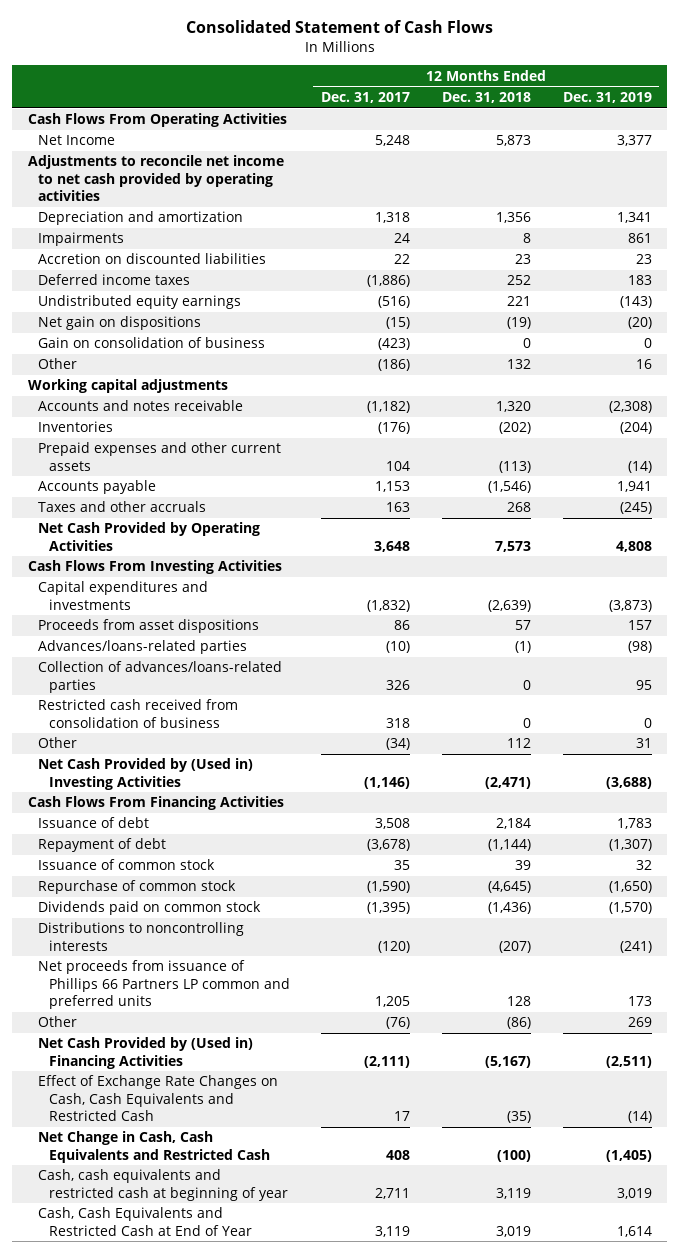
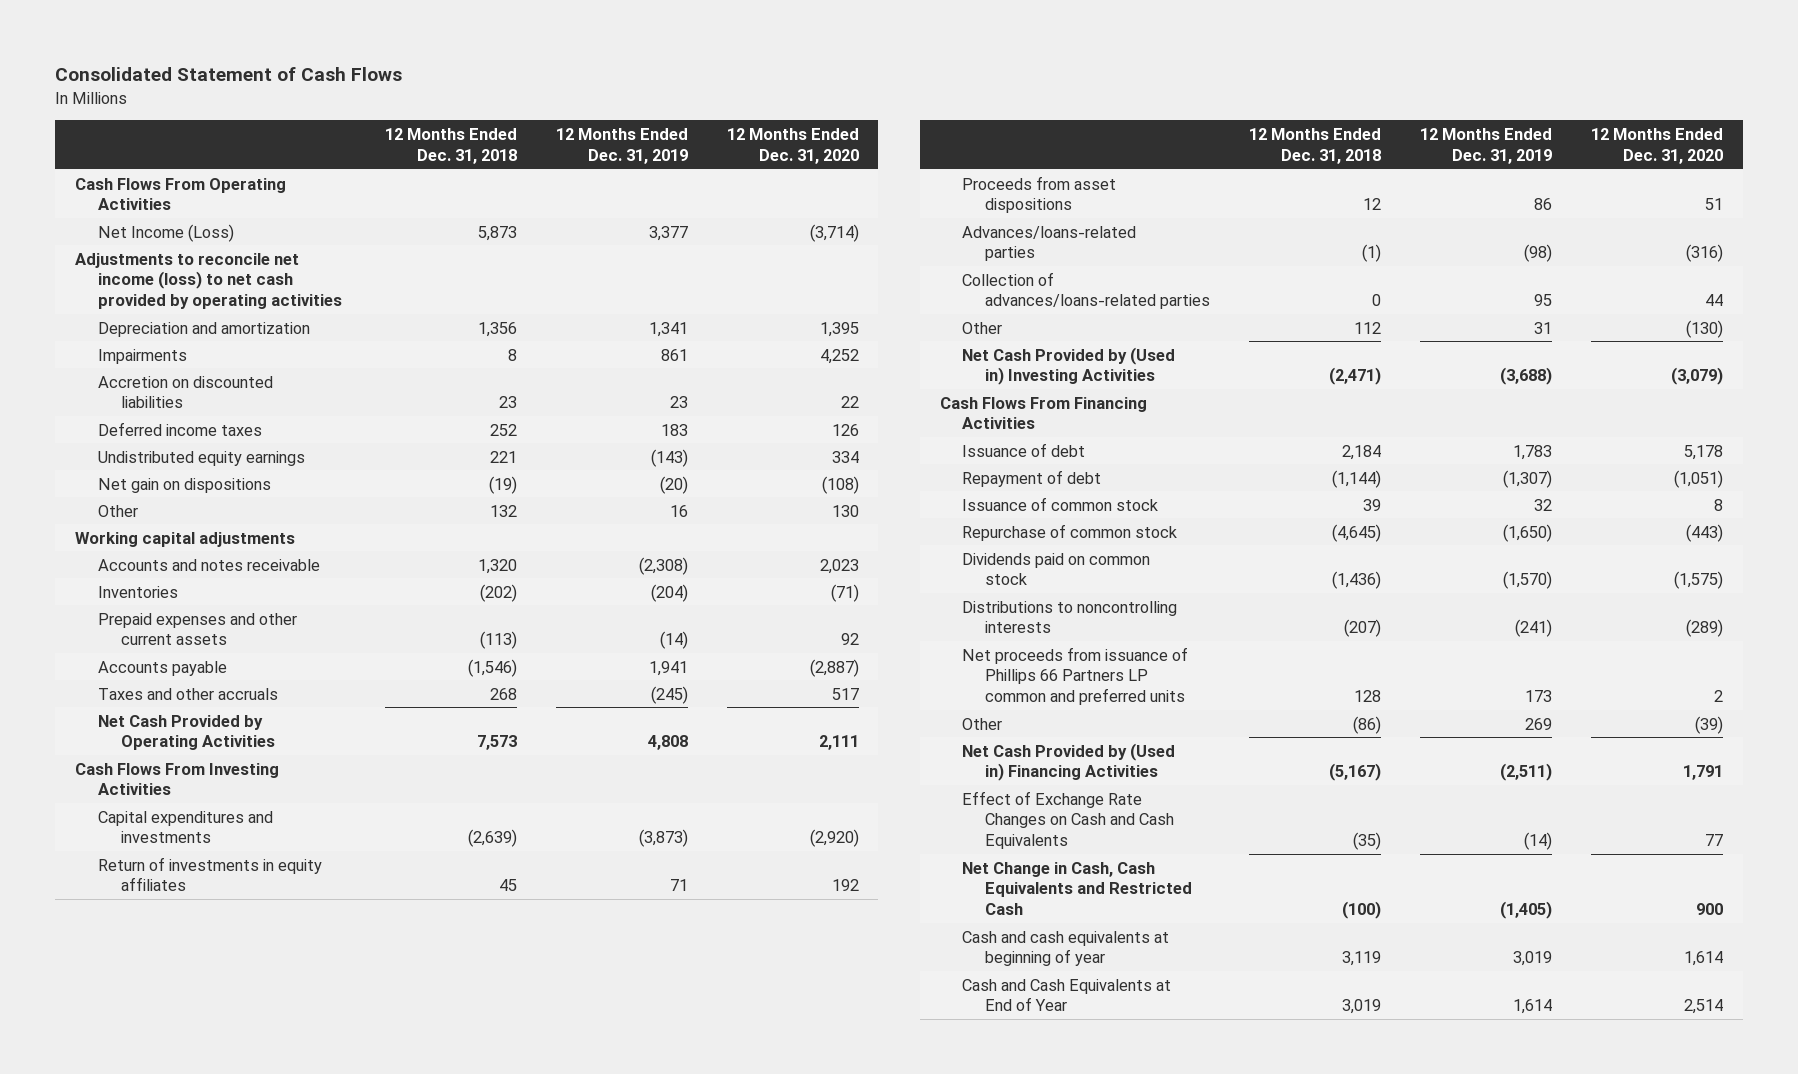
- | 12 Months Ended Dec. 31, 2017 | 12 Months Ended Dec. 31, 2018 | 12 Months Ended Dec. 31, 2019
+ | 12 Months Ended Dec. 31, 2018 | 12 Months Ended Dec. 31, 2019 | 12 Months Ended Dec. 31, 2020
- Net Income | 5,248 | 5,873 | 3,377
- Adjustments to reconcile net income to net cash provided by operating activities
+ Net Income (Loss) | 5,873 | 3,377 | (3,714)
+ Adjustments to reconcile net income (loss) to net cash provided by operating activities
- Gain on consolidation of business | (423) | 0 | 0
- Proceeds from asset dispositions | 86 | 57 | 157
+ Return of investments in equity affiliates | 45 | 71 | 192
+ Proceeds from asset dispositions | 12 | 86 | 51
- Restricted cash received from consolidation of business | 318 | 0 | 0
- Effect of Exchange Rate Changes on Cash, Cash Equivalents and Restricted Cash | 17 | (35) | (14)
+ Effect of Exchange Rate Changes on Cash and Cash Equivalents | (35) | (14) | 77
- Cash, cash equivalents and restricted cash at beginning of year | 2,711 | 3,119 | 3,019
- Cash, Cash Equivalents and Restricted Cash at End of Year | 3,119 | 3,019 | 1,614
+ Cash and cash equivalents at beginning of year | 3,119 | 3,019 | 1,614
+ Cash and Cash Equivalents at End of Year | 3,019 | 1,614 | 2,514

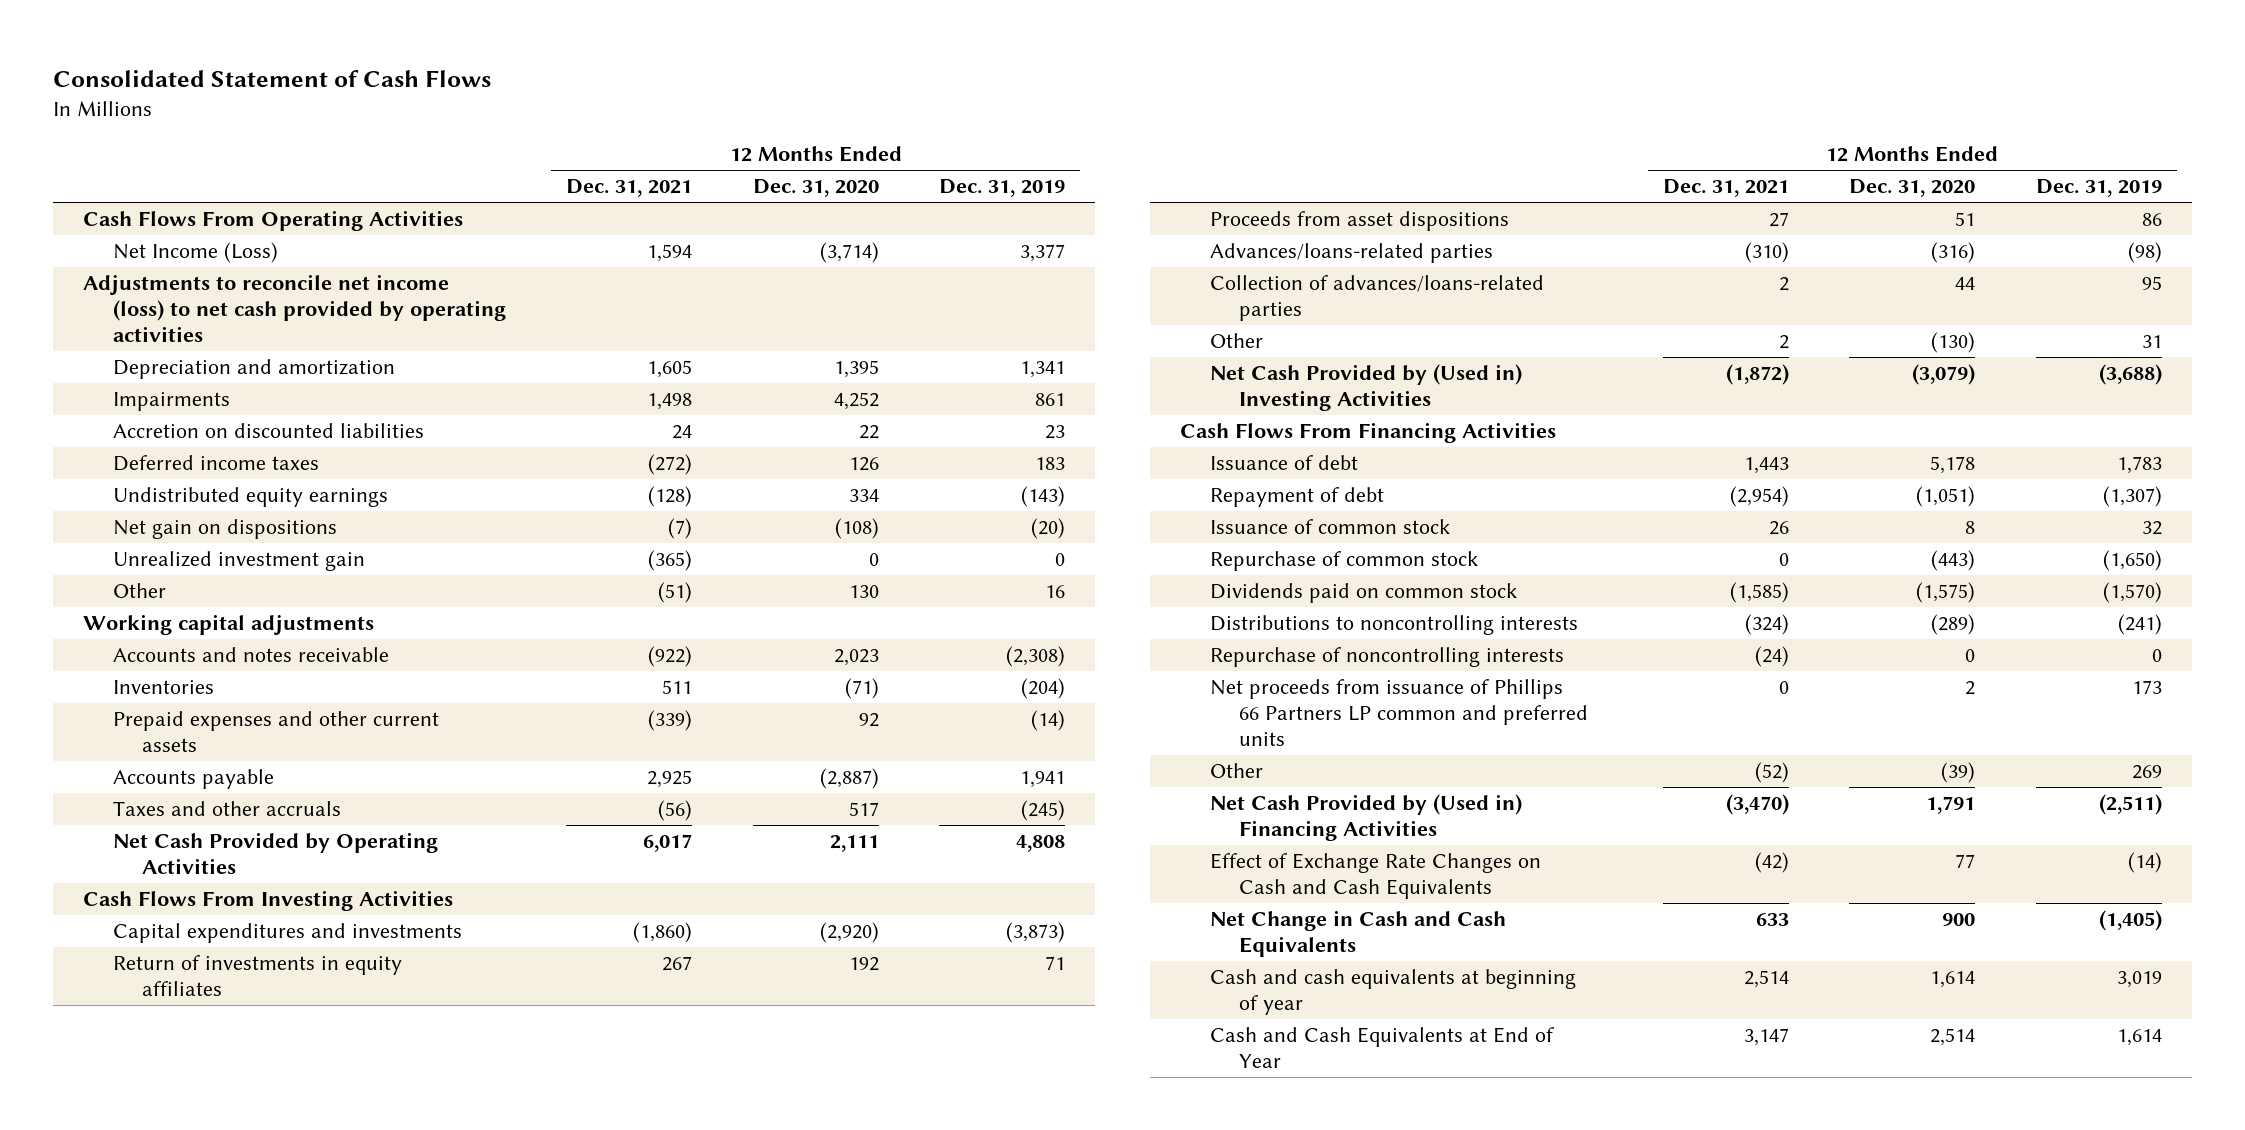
- | 12 Months Ended Dec. 31, 2018 | 12 Months Ended Dec. 31, 2019 | 12 Months Ended Dec. 31, 2020
+ | 12 Months Ended Dec. 31, 2021 | 12 Months Ended Dec. 31, 2020 | 12 Months Ended Dec. 31, 2019
+ Unrealized investment gain | (365) | 0 | 0
+ Repurchase of noncontrolling interests | (24) | 0 | 0
- Net Change in Cash, Cash Equivalents and Restricted Cash | (100) | (1,405) | 900
+ Net Change in Cash and Cash Equivalents | 633 | 900 | (1,405)

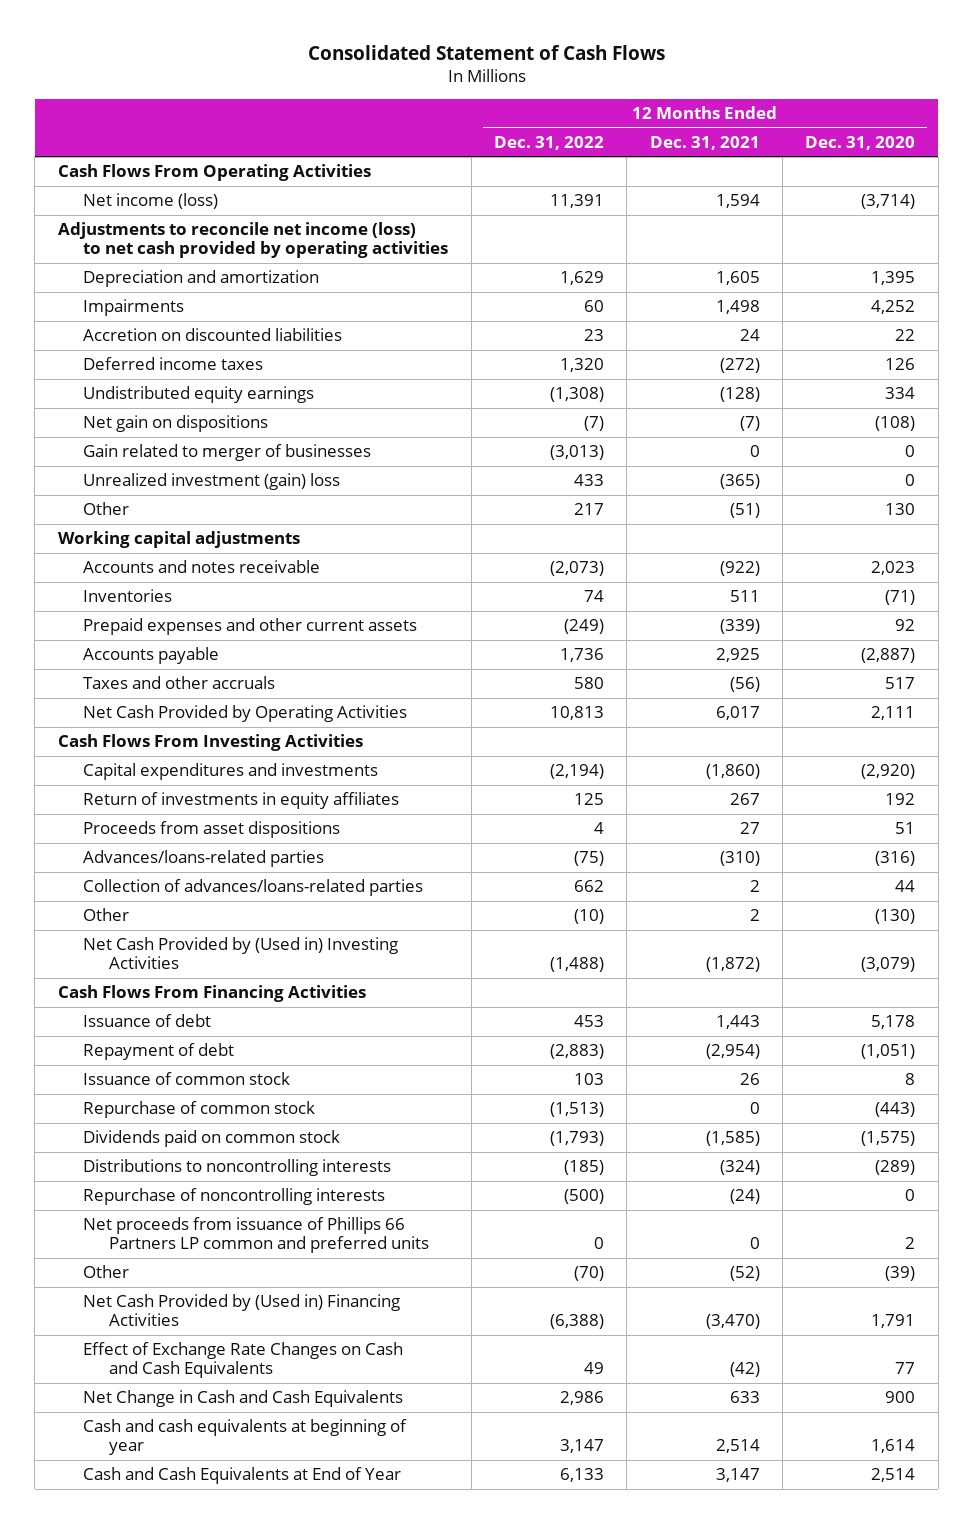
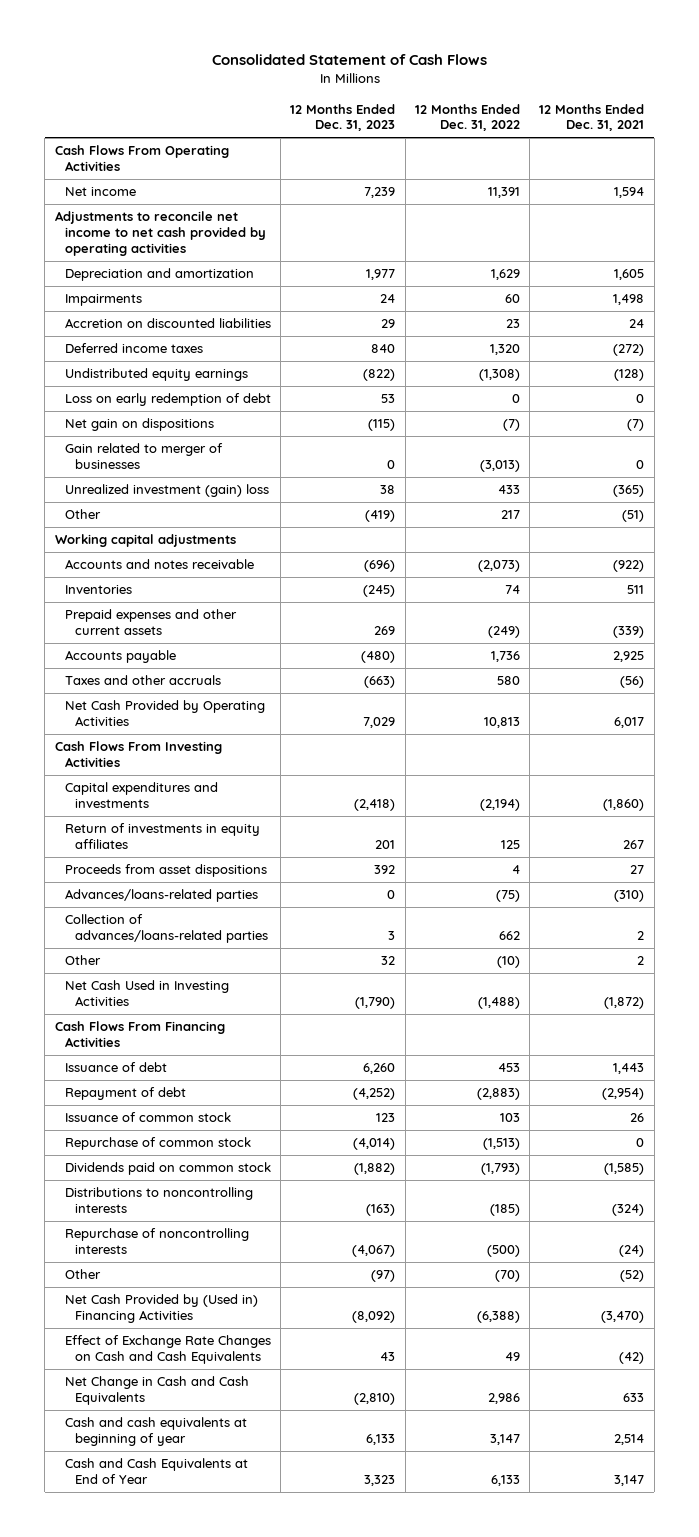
- | 12 Months Ended Dec. 31, 2022 | 12 Months Ended Dec. 31, 2021 | 12 Months Ended Dec. 31, 2020
+ | 12 Months Ended Dec. 31, 2023 | 12 Months Ended Dec. 31, 2022 | 12 Months Ended Dec. 31, 2021
- Net income (loss) | 11,391 | 1,594 | (3,714)
- Adjustments to reconcile net income (loss) to net cash provided by operating activities
+ Net income | 7,239 | 11,391 | 1,594
+ Adjustments to reconcile net income to net cash provided by operating activities
+ Loss on early redemption of debt | 53 | 0 | 0
- Net Cash Provided by (Used in) Investing Activities | (1,488) | (1,872) | (3,079)
+ Net Cash Used in Investing Activities | (1,790) | (1,488) | (1,872)
- Net proceeds from issuance of Phillips 66 Partners LP common and preferred units | 0 | 0 | 2

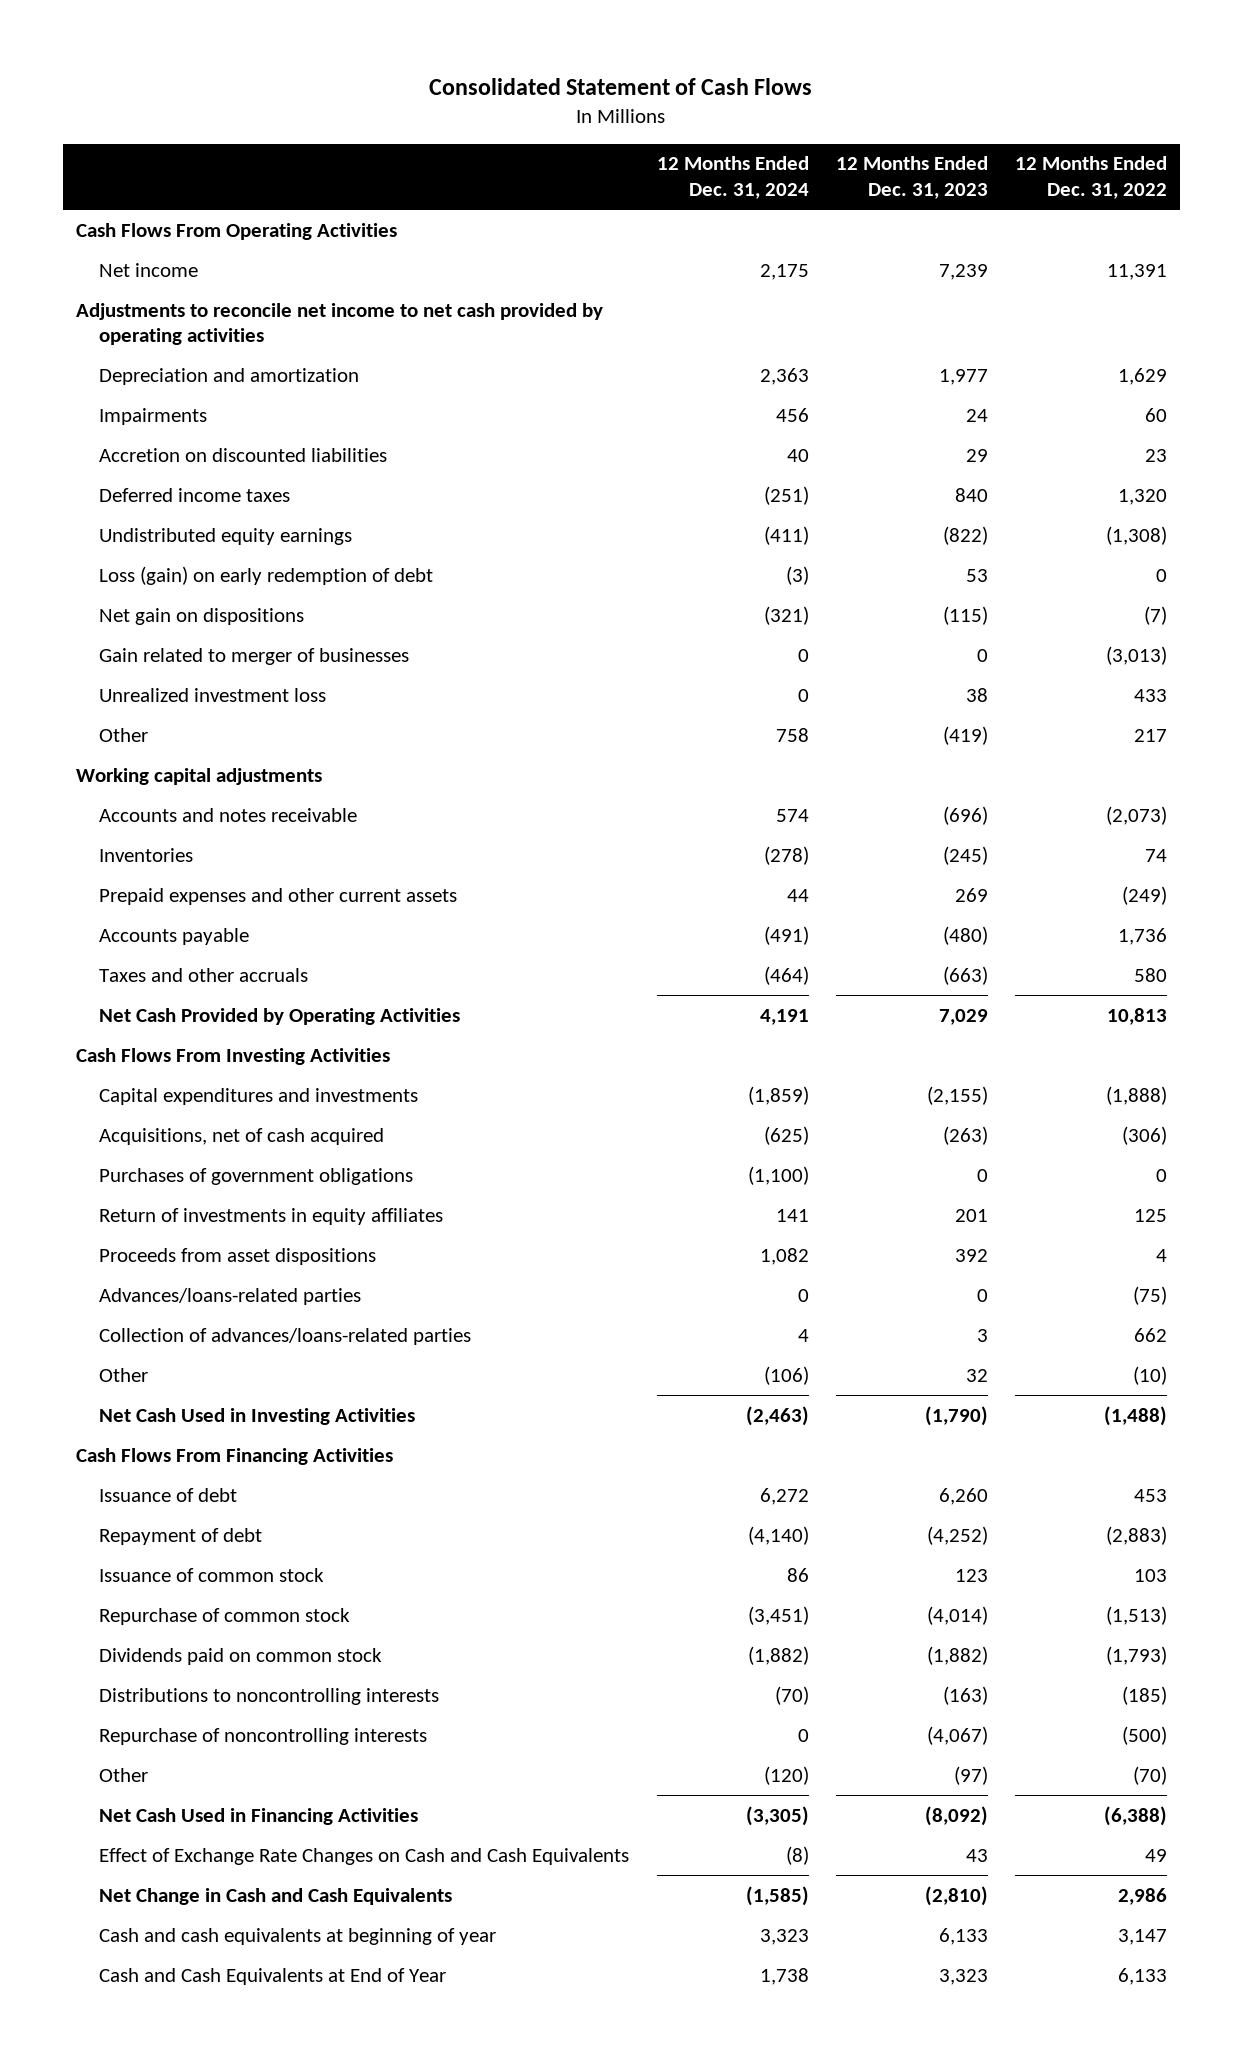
- | 12 Months Ended Dec. 31, 2023 | 12 Months Ended Dec. 31, 2022 | 12 Months Ended Dec. 31, 2021
+ | 12 Months Ended Dec. 31, 2024 | 12 Months Ended Dec. 31, 2023 | 12 Months Ended Dec. 31, 2022
- Loss on early redemption of debt | 53 | 0 | 0
+ Loss (gain) on early redemption of debt | (3) | 53 | 0
- Unrealized investment (gain) loss | 38 | 433 | (365)
+ Unrealized investment loss | 0 | 38 | 433
- Capital expenditures and investments | (2,418) | (2,194) | (1,860)
+ Capital expenditures and investments | (1,859) | (2,155) | (1,888)
+ Acquisitions, net of cash acquired | (625) | (263) | (306)
+ Purchases of government obligations | (1,100) | 0 | 0
- Net Cash Provided by (Used in) Financing Activities | (8,092) | (6,388) | (3,470)
+ Net Cash Used in Financing Activities | (3,305) | (8,092) | (6,388)

